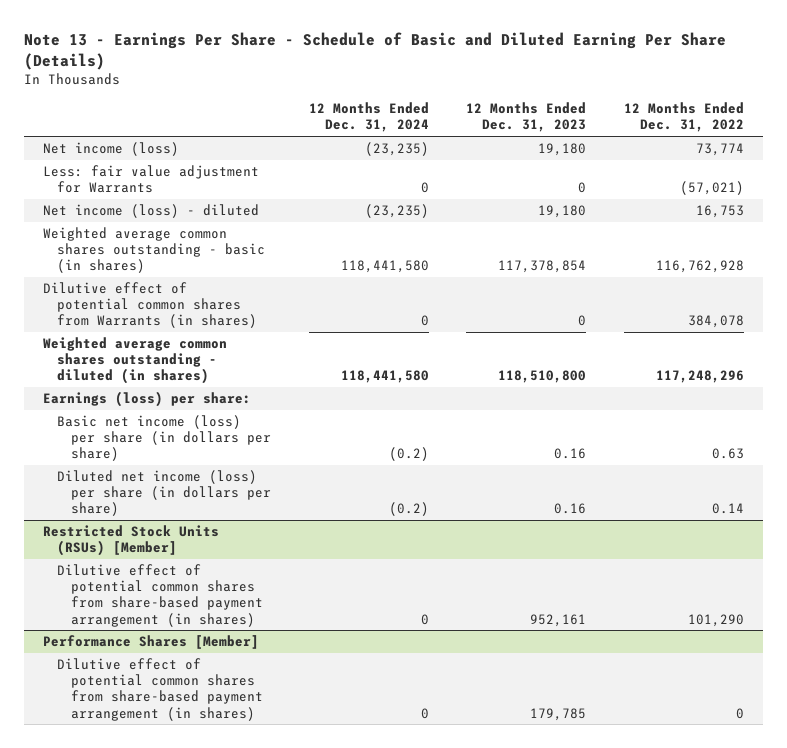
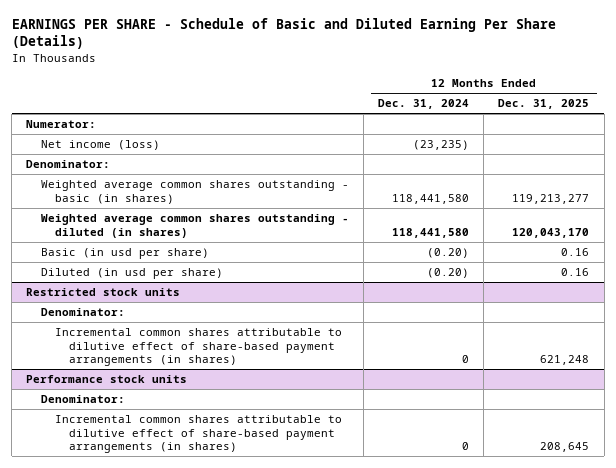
- Note 13 - Earnings Per Share - Schedule of Basic and Diluted Earning Per Share (Details)
+ EARNINGS PER SHARE - Schedule of Basic and Diluted Earning Per Share (Details)
- | 12 Months Ended Dec. 31, 2024 | 12 Months Ended Dec. 31, 2023 | 12 Months Ended Dec. 31, 2022
+ | 12 Months Ended Dec. 31, 2024 | 12 Months Ended Dec. 31, 2025
+ Numerator:
- Less: fair value adjustment for Warrants | 0 | 0 | (57,021)
- Net income (loss) - diluted | (23,235) | 19,180 | 16,753
+ Denominator:
- Dilutive effect of potential common shares from Warrants (in shares) | 0 | 0 | 384,078
- Earnings (loss) per share:
- Basic net income (loss) per share (in dollars per share) | (0.2) | 0.16 | 0.63
- Diluted net income (loss) per share (in dollars per share) | (0.2) | 0.16 | 0.14
- Restricted Stock Units (RSUs) [Member]
- Dilutive effect of potential common shares from share-based payment arrangement (in shares) | 0 | 952,161 | 101,290
- Performance Shares [Member]
- Dilutive effect of potential common shares from share-based payment arrangement (in shares) | 0 | 179,785 | 0
+ Basic (in usd per share) | (0.20) | 0.16
+ Diluted (in usd per share) | (0.20) | 0.16
+ Restricted stock units
+ Denominator:
+ Incremental common shares attributable to dilutive effect of share-based payment arrangements (in shares) | 0 | 621,248
+ Performance stock units
+ Denominator:
+ Incremental common shares attributable to dilutive effect of share-based payment arrangements (in shares) | 0 | 208,645

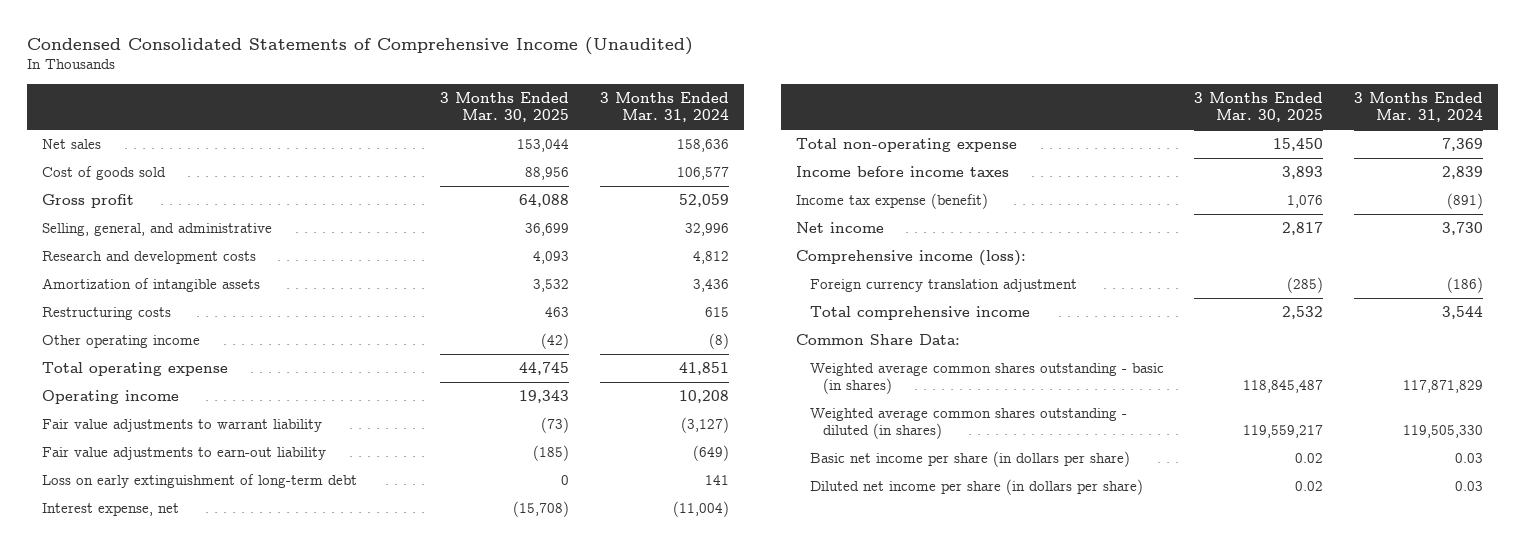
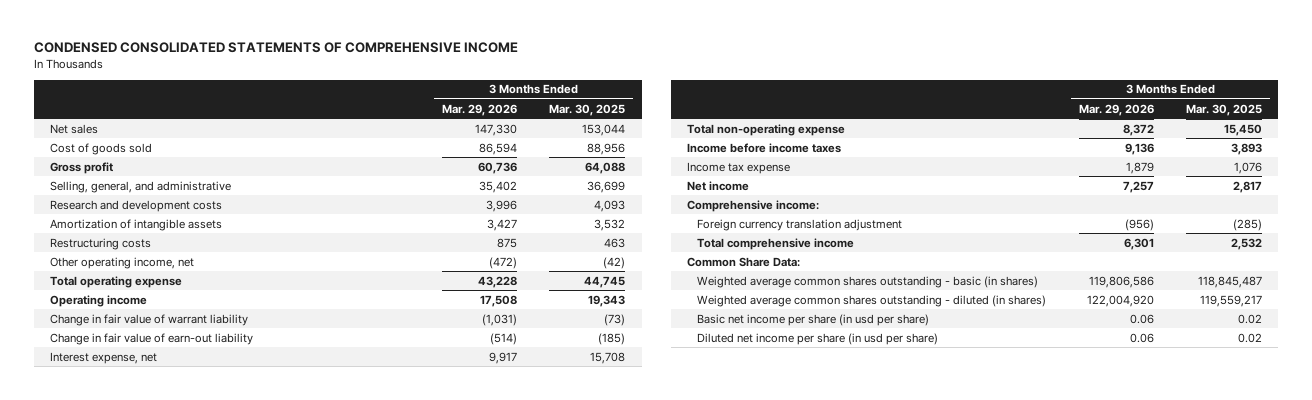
- Condensed Consolidated Statements of Comprehensive Income (Unaudited)
+ CONDENSED CONSOLIDATED STATEMENTS OF COMPREHENSIVE INCOME
- | 3 Months Ended Mar. 30, 2025 | 3 Months Ended Mar. 31, 2024
+ | 3 Months Ended Mar. 29, 2026 | 3 Months Ended Mar. 30, 2025
- Other operating income | (42) | (8)
+ Other operating income, net | (472) | (42)
- Fair value adjustments to warrant liability | (73) | (3,127)
- Fair value adjustments to earn-out liability | (185) | (649)
- Loss on early extinguishment of long-term debt | 0 | 141
- Interest expense, net | (15,708) | (11,004)
+ Change in fair value of warrant liability | (1,031) | (73)
+ Change in fair value of earn-out liability | (514) | (185)
+ Interest expense, net | 9,917 | 15,708
- Income tax expense (benefit) | 1,076 | (891)
+ Income tax expense | 1,879 | 1,076
- Comprehensive income (loss):
+ Comprehensive income:
- Basic net income per share (in dollars per share) | 0.02 | 0.03
- Diluted net income per share (in dollars per share) | 0.02 | 0.03
+ Basic net income per share (in usd per share) | 0.06 | 0.02
+ Diluted net income per share (in usd per share) | 0.06 | 0.02

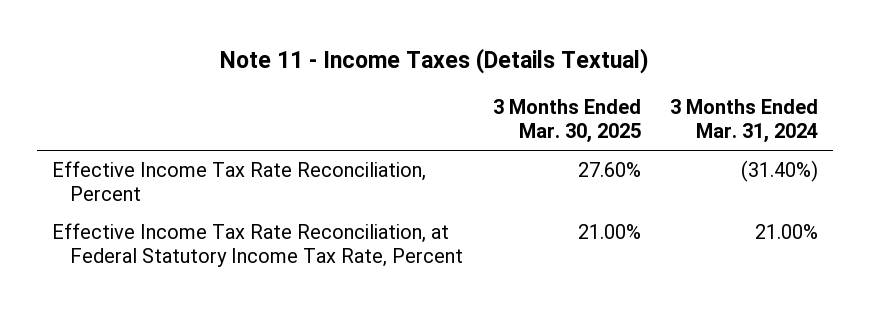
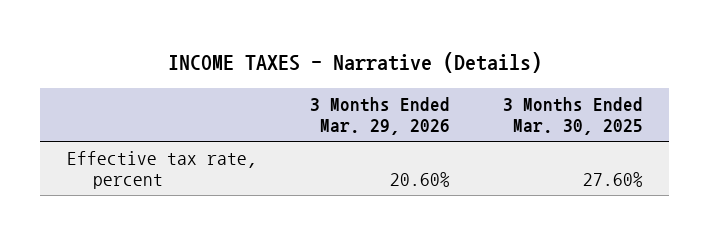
- Note 11 - Income Taxes (Details Textual)
+ INCOME TAXES - Narrative (Details)
- | 3 Months Ended Mar. 30, 2025 | 3 Months Ended Mar. 31, 2024
+ | 3 Months Ended Mar. 29, 2026 | 3 Months Ended Mar. 30, 2025
- Effective Income Tax Rate Reconciliation, Percent | 27.60% | (31.40%)
- Effective Income Tax Rate Reconciliation, at Federal Statutory Income Tax Rate, Percent | 21.00% | 21.00%
+ Effective tax rate, percent | 20.60% | 27.60%

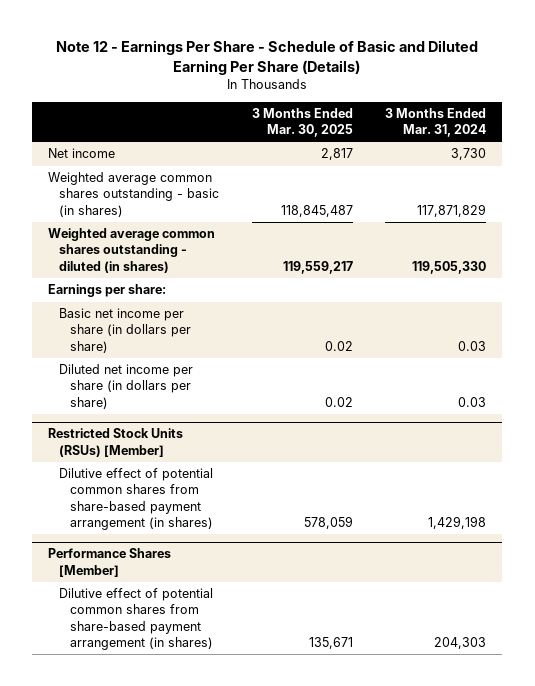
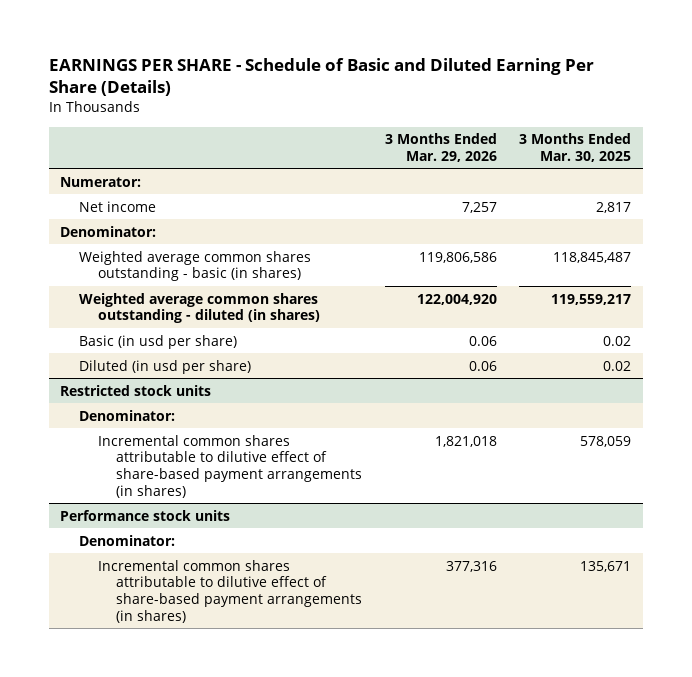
- Note 12 - Earnings Per Share - Schedule of Basic and Diluted Earning Per Share (Details)
+ EARNINGS PER SHARE - Schedule of Basic and Diluted Earning Per Share (Details)
- | 3 Months Ended Mar. 30, 2025 | 3 Months Ended Mar. 31, 2024
+ | 3 Months Ended Mar. 29, 2026 | 3 Months Ended Mar. 30, 2025
+ Numerator:
+ Denominator:
- Earnings per share:
- Basic net income per share (in dollars per share) | 0.02 | 0.03
- Diluted net income per share (in dollars per share) | 0.02 | 0.03
- Restricted Stock Units (RSUs) [Member]
- Dilutive effect of potential common shares from share-based payment arrangement (in shares) | 578,059 | 1,429,198
- Performance Shares [Member]
- Dilutive effect of potential common shares from share-based payment arrangement (in shares) | 135,671 | 204,303
+ Basic (in usd per share) | 0.06 | 0.02
+ Diluted (in usd per share) | 0.06 | 0.02
+ Restricted stock units
+ Denominator:
+ Incremental common shares attributable to dilutive effect of share-based payment arrangements (in shares) | 1,821,018 | 578,059
+ Performance stock units
+ Denominator:
+ Incremental common shares attributable to dilutive effect of share-based payment arrangements (in shares) | 377,316 | 135,671

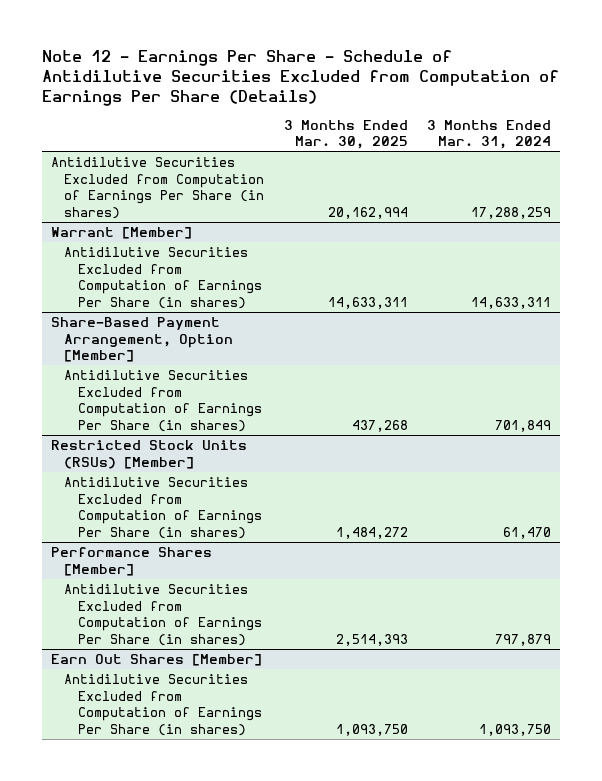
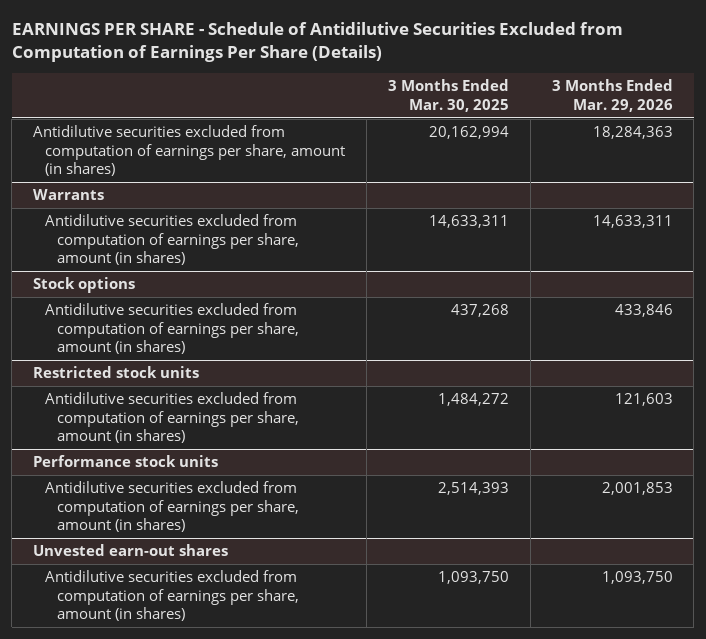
- Note 12 - Earnings Per Share - Schedule of Antidilutive Securities Excluded from Computation of Earnings Per Share (Details)
+ EARNINGS PER SHARE - Schedule of Antidilutive Securities Excluded from Computation of Earnings Per Share (Details)
- | 3 Months Ended Mar. 30, 2025 | 3 Months Ended Mar. 31, 2024
+ | 3 Months Ended Mar. 30, 2025 | 3 Months Ended Mar. 29, 2026
- Antidilutive Securities Excluded from Computation of Earnings Per Share (in shares) | 20,162,994 | 17,288,259
- Warrant [Member]
- Antidilutive Securities Excluded from Computation of Earnings Per Share (in shares) | 14,633,311 | 14,633,311
- Share-Based Payment Arrangement, Option [Member]
- Antidilutive Securities Excluded from Computation of Earnings Per Share (in shares) | 437,268 | 701,849
- Restricted Stock Units (RSUs) [Member]
- Antidilutive Securities Excluded from Computation of Earnings Per Share (in shares) | 1,484,272 | 61,470
- Performance Shares [Member]
- Antidilutive Securities Excluded from Computation of Earnings Per Share (in shares) | 2,514,393 | 797,879
- Earn Out Shares [Member]
- Antidilutive Securities Excluded from Computation of Earnings Per Share (in shares) | 1,093,750 | 1,093,750
+ Antidilutive securities excluded from computation of earnings per share, amount (in shares) | 20,162,994 | 18,284,363
+ Warrants
+ Antidilutive securities excluded from computation of earnings per share, amount (in shares) | 14,633,311 | 14,633,311
+ Stock options
+ Antidilutive securities excluded from computation of earnings per share, amount (in shares) | 437,268 | 433,846
+ Restricted stock units
+ Antidilutive securities excluded from computation of earnings per share, amount (in shares) | 1,484,272 | 121,603
+ Performance stock units
+ Antidilutive securities excluded from computation of earnings per share, amount (in shares) | 2,514,393 | 2,001,853
+ Unvested earn-out shares
+ Antidilutive securities excluded from computation of earnings per share, amount (in shares) | 1,093,750 | 1,093,750

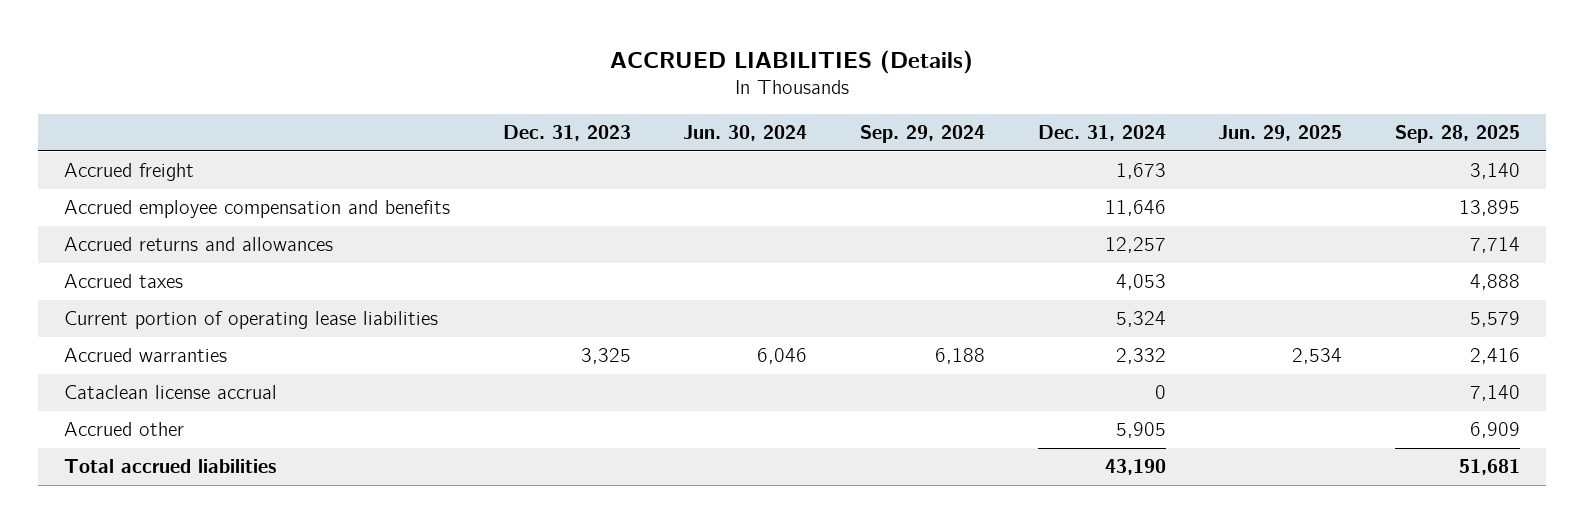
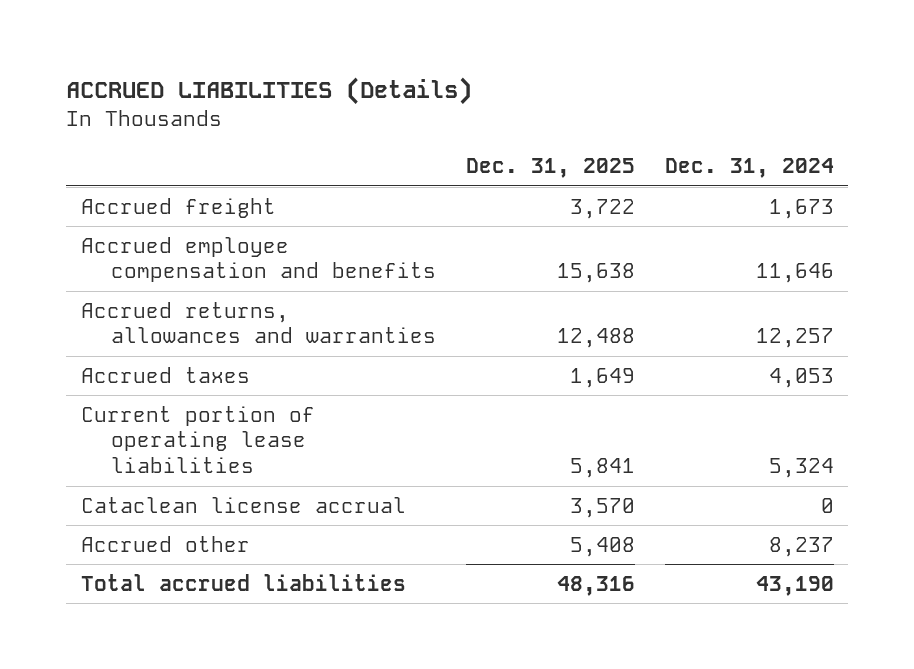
- | Dec. 31, 2023 | Jun. 30, 2024 | Sep. 29, 2024 | Dec. 31, 2024 | Jun. 29, 2025 | Sep. 28, 2025
+ | Dec. 31, 2025 | Dec. 31, 2024
- Accrued returns and allowances | | | | 12,257 | | 7,714
+ Accrued returns, allowances and warranties | 12,488 | 12,257
- Accrued warranties | 3,325 | 6,046 | 6,188 | 2,332 | 2,534 | 2,416
- Accrued other | | | | 5,905 | | 6,909
+ Accrued other | 5,408 | 8,237

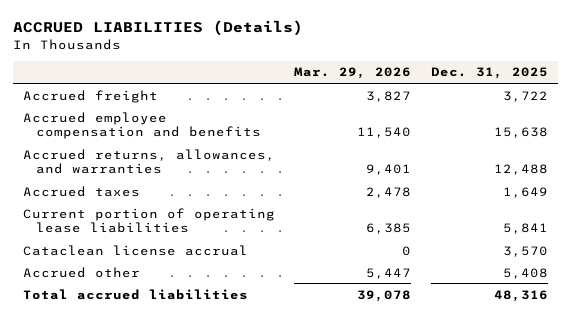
- | Dec. 31, 2025 | Dec. 31, 2024
+ | Mar. 29, 2026 | Dec. 31, 2025
- Accrued returns, allowances and warranties | 12,488 | 12,257
+ Accrued returns, allowances, and warranties | 9,401 | 12,488

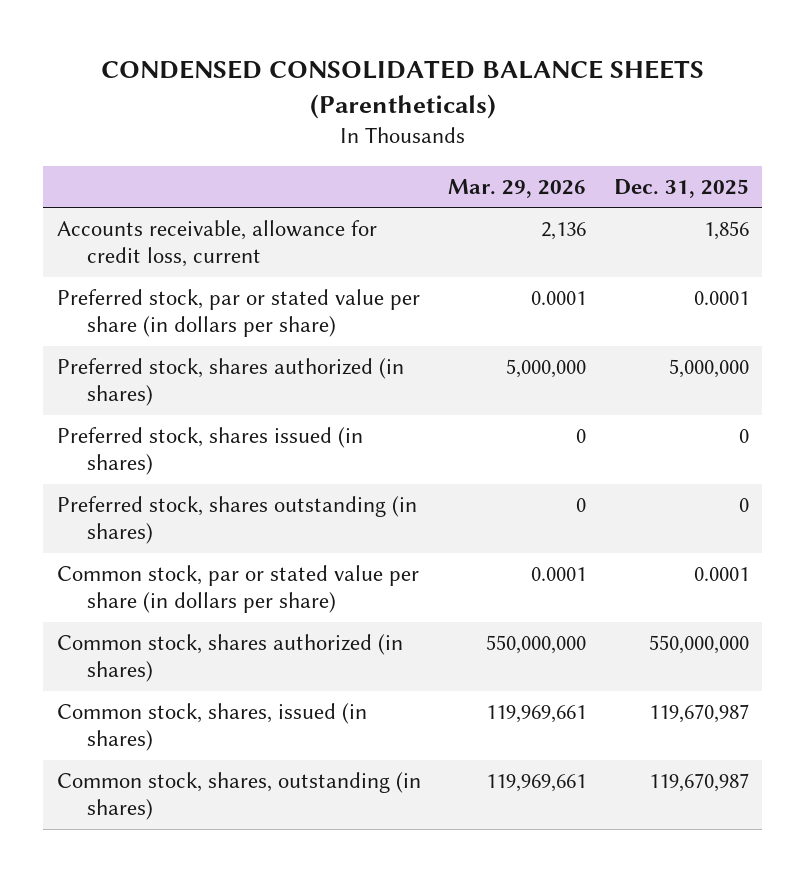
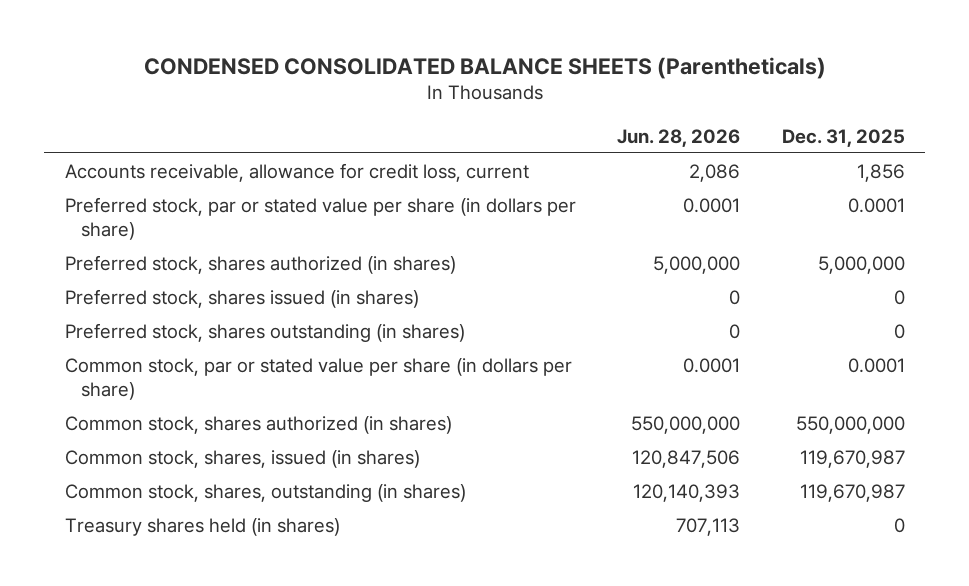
- | Mar. 29, 2026 | Dec. 31, 2025
+ | Jun. 28, 2026 | Dec. 31, 2025
+ Treasury shares held (in shares) | 707,113 | 0

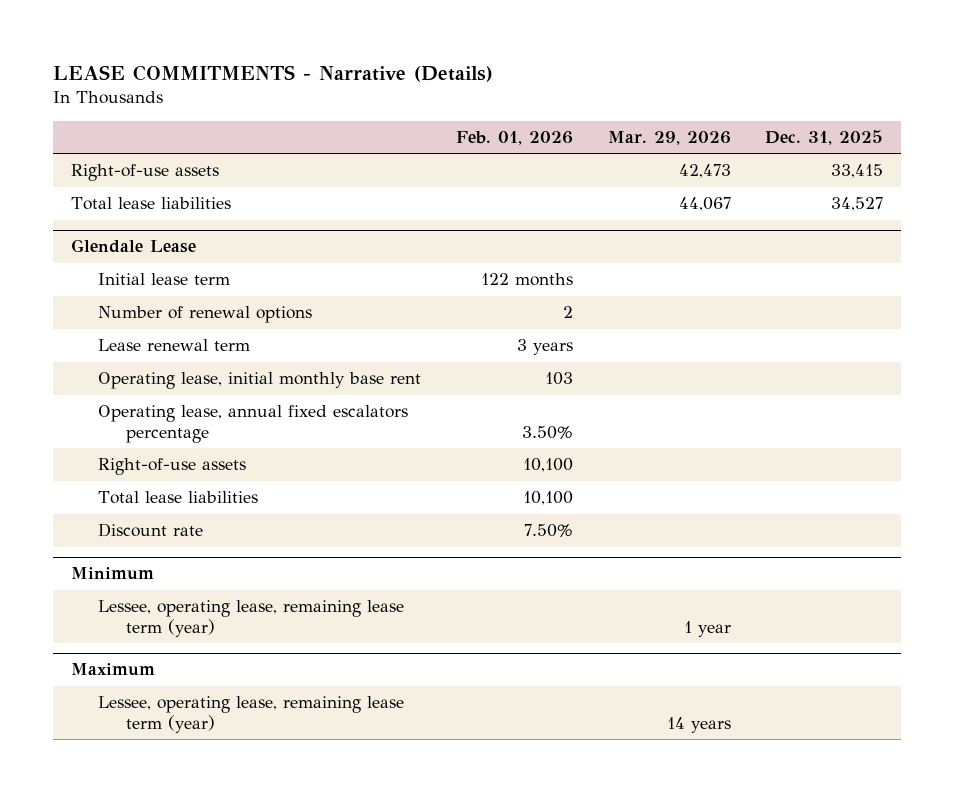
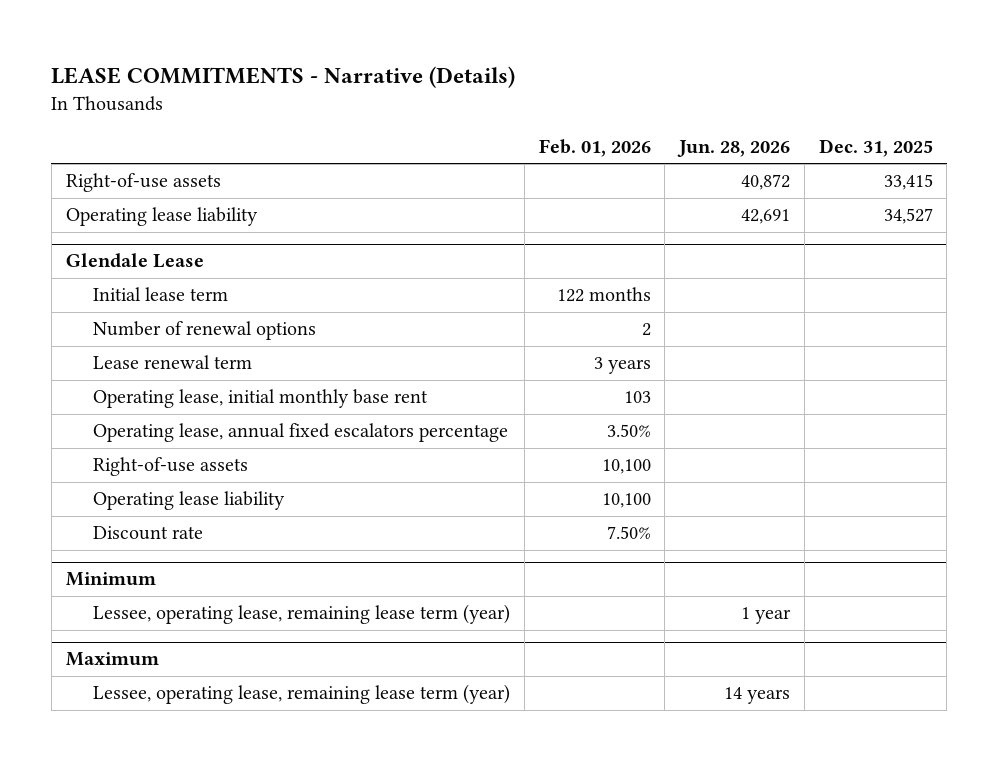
- | Feb. 01, 2026 | Mar. 29, 2026 | Dec. 31, 2025
+ | Feb. 01, 2026 | Jun. 28, 2026 | Dec. 31, 2025
- Total lease liabilities | | 44,067 | 34,527
+ Operating lease liability | | 42,691 | 34,527
@ Glendale Lease
- Total lease liabilities | 10,100 | |
+ Operating lease liability | 10,100 | |

